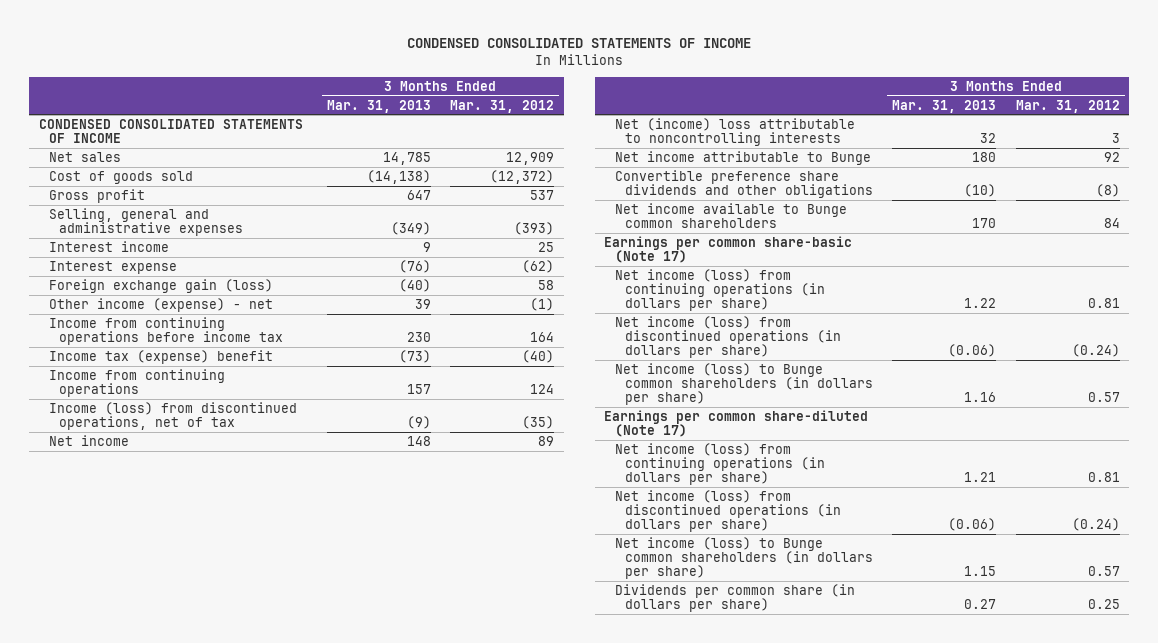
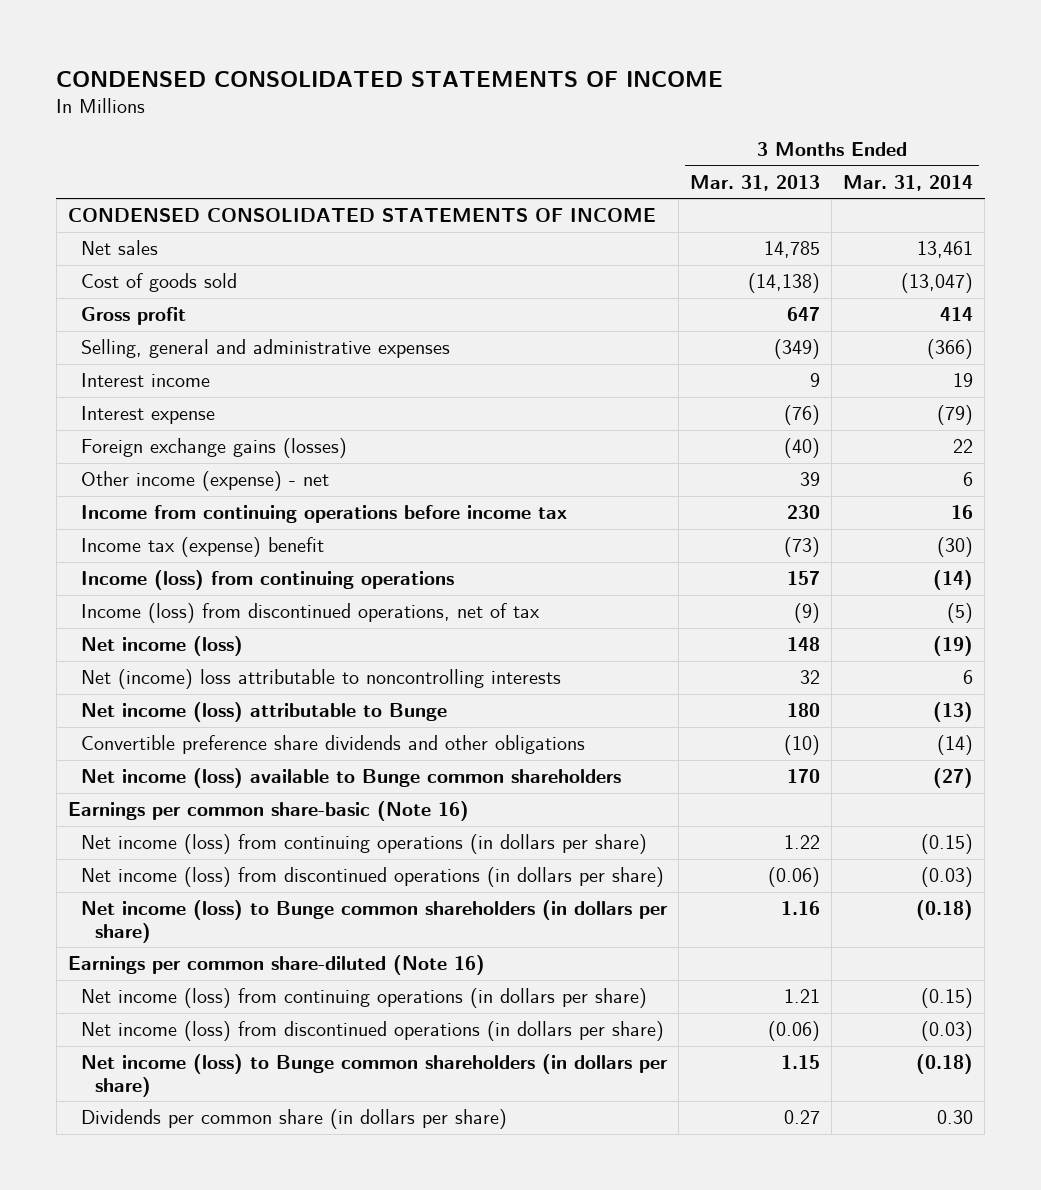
- | 3 Months Ended Mar. 31, 2013 | 3 Months Ended Mar. 31, 2012
+ | 3 Months Ended Mar. 31, 2013 | 3 Months Ended Mar. 31, 2014
- Foreign exchange gain (loss) | (40) | 58
+ Foreign exchange gains (losses) | (40) | 22
- Income from continuing operations | 157 | 124
+ Income (loss) from continuing operations | 157 | (14)
- Net income | 148 | 89
+ Net income (loss) | 148 | (19)
- Net income attributable to Bunge | 180 | 92
+ Net income (loss) attributable to Bunge | 180 | (13)
- Net income available to Bunge common shareholders | 170 | 84
- Earnings per common share-basic (Note 17)
+ Net income (loss) available to Bunge common shareholders | 170 | (27)
+ Earnings per common share-basic (Note 16)
- Earnings per common share-diluted (Note 17)
+ Earnings per common share-diluted (Note 16)

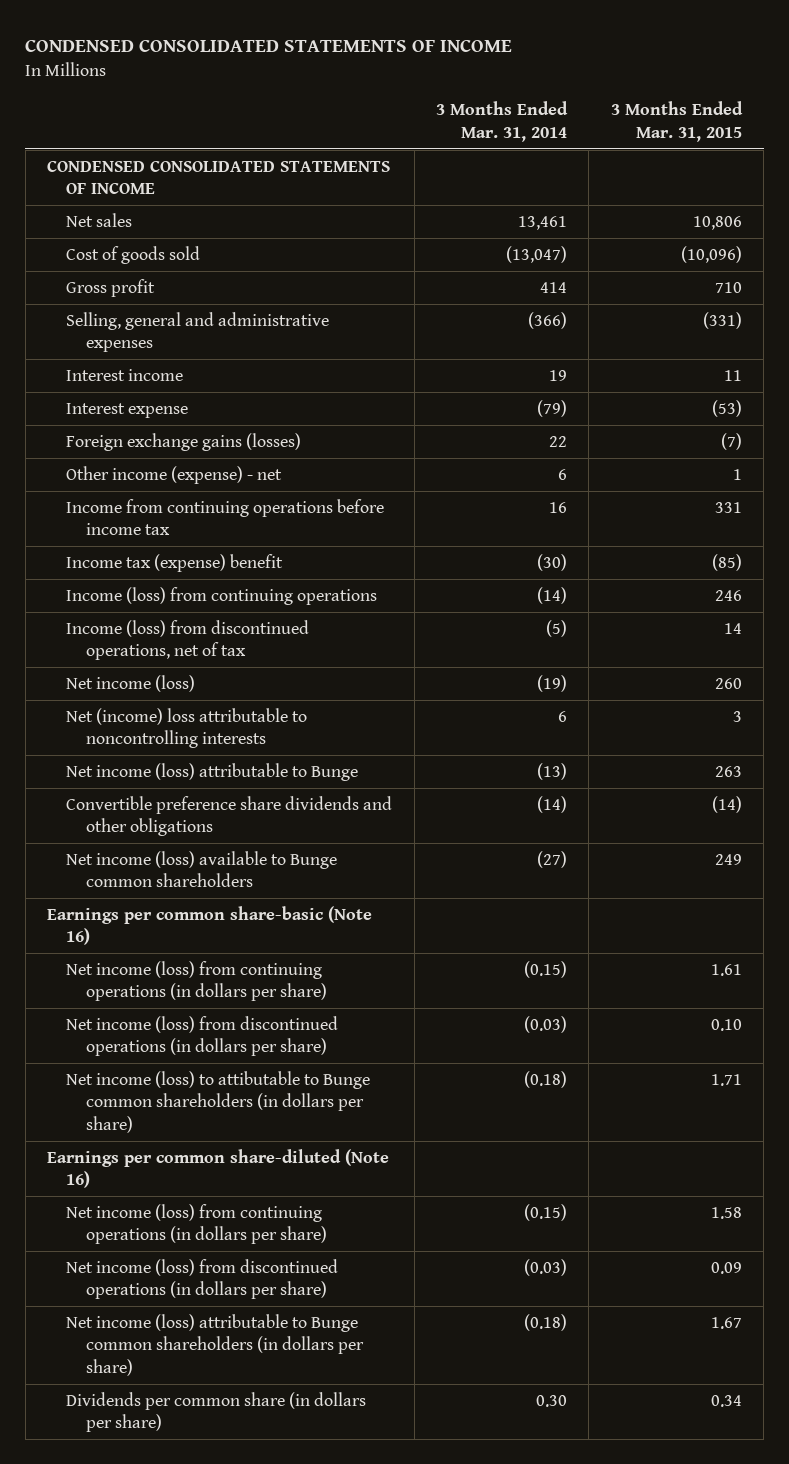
- | 3 Months Ended Mar. 31, 2013 | 3 Months Ended Mar. 31, 2014
+ | 3 Months Ended Mar. 31, 2014 | 3 Months Ended Mar. 31, 2015
- Net income (loss) to Bunge common shareholders (in dollars per share) | 1.16 | (0.18)
+ Net income (loss) to attibutable to Bunge common shareholders (in dollars per share) | (0.18) | 1.71
- Net income (loss) to Bunge common shareholders (in dollars per share) | 1.15 | (0.18)
+ Net income (loss) attributable to Bunge common shareholders (in dollars per share) | (0.18) | 1.67

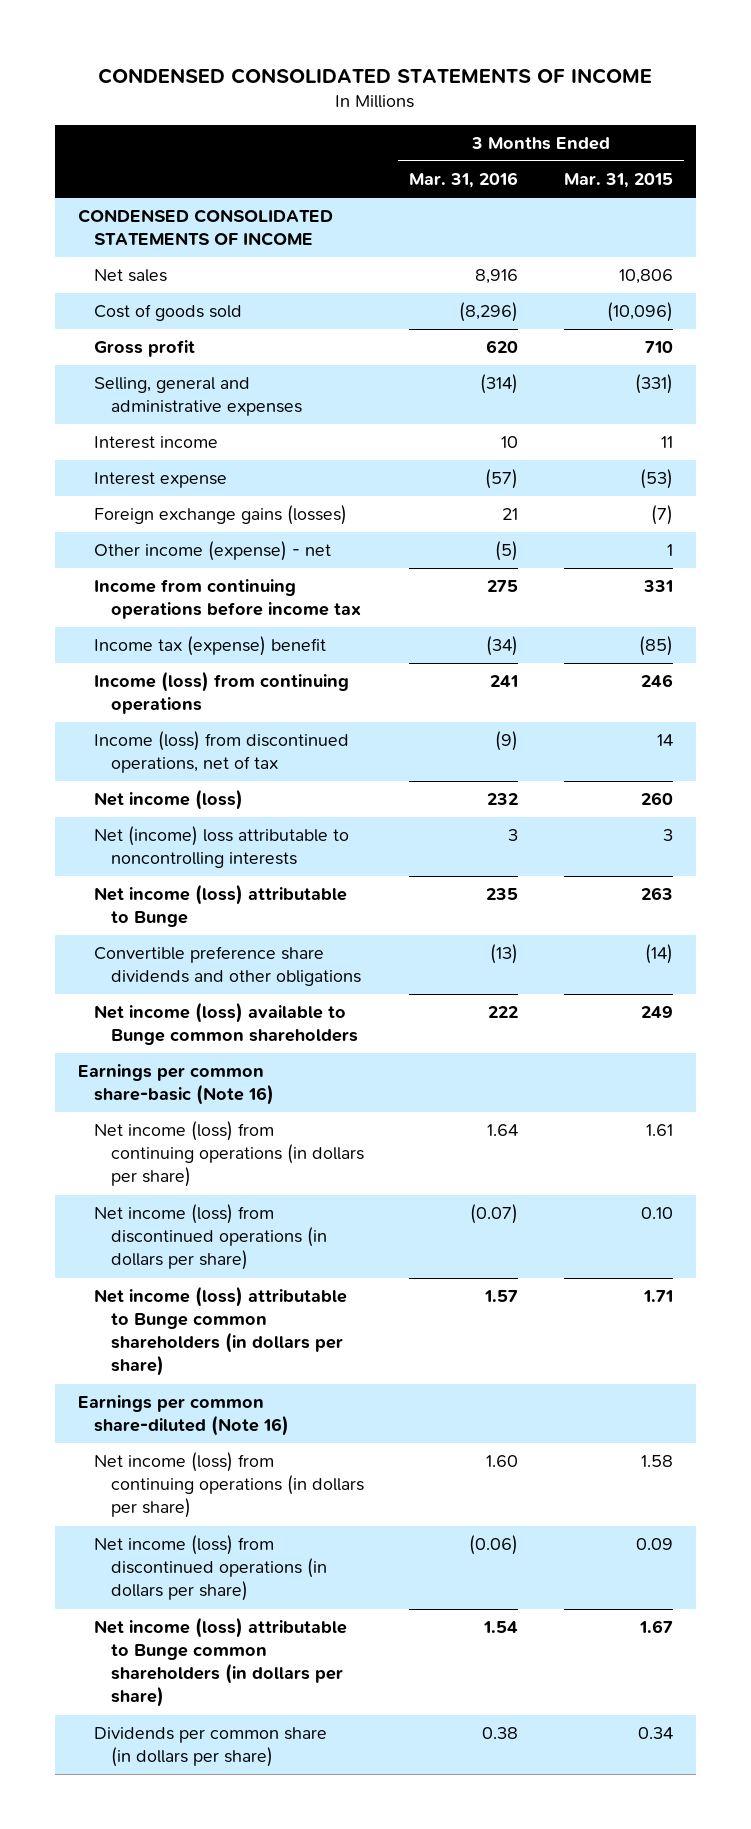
- | 3 Months Ended Mar. 31, 2014 | 3 Months Ended Mar. 31, 2015
+ | 3 Months Ended Mar. 31, 2016 | 3 Months Ended Mar. 31, 2015
- Net income (loss) to attibutable to Bunge common shareholders (in dollars per share) | (0.18) | 1.71
+ Net income (loss) attributable to Bunge common shareholders (in dollars per share) | 1.57 | 1.71

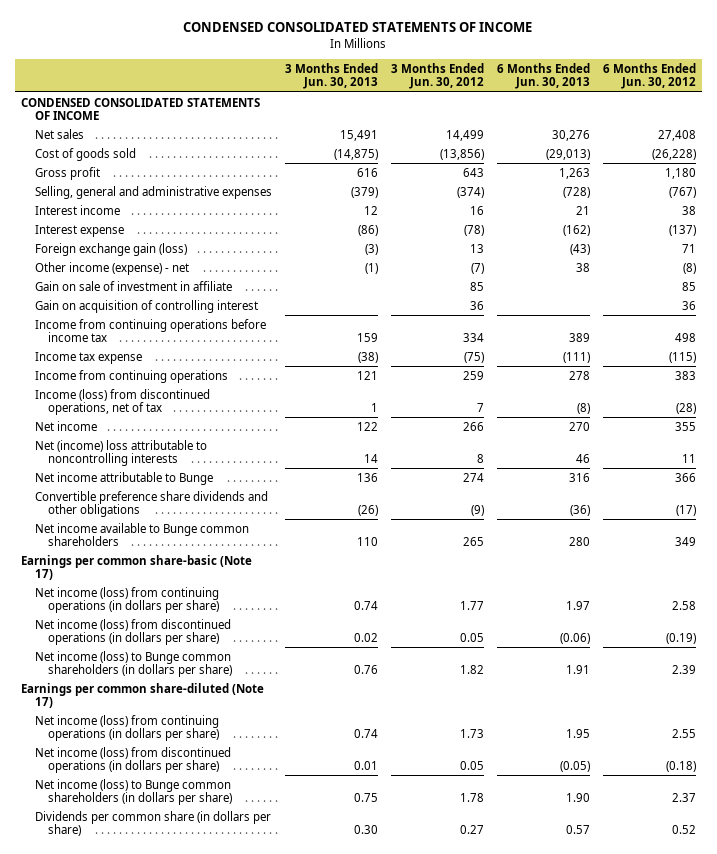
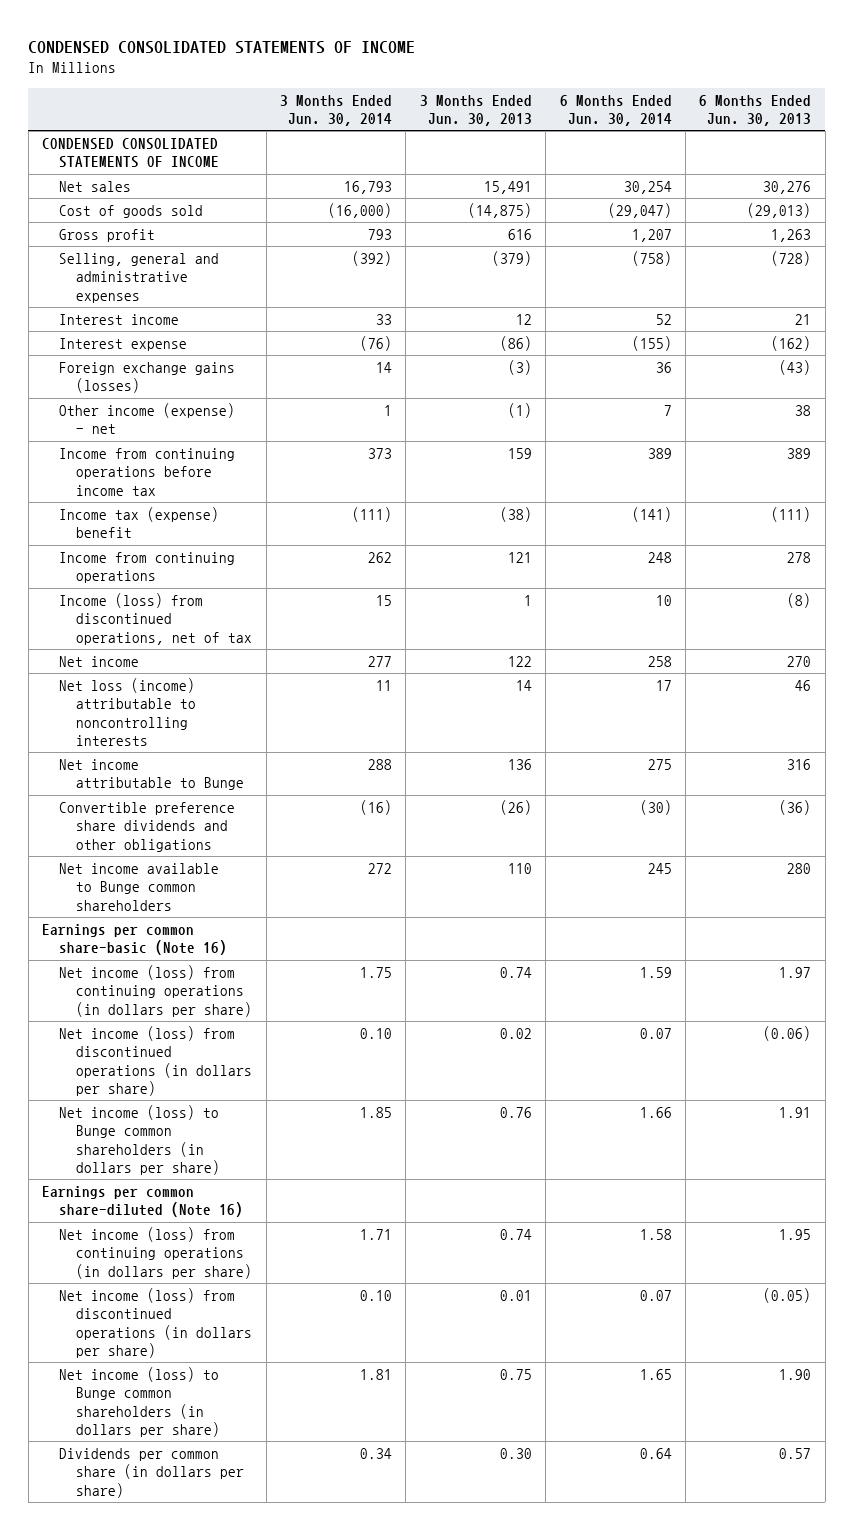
- | 3 Months Ended Jun. 30, 2013 | 3 Months Ended Jun. 30, 2012 | 6 Months Ended Jun. 30, 2013 | 6 Months Ended Jun. 30, 2012
+ | 3 Months Ended Jun. 30, 2014 | 3 Months Ended Jun. 30, 2013 | 6 Months Ended Jun. 30, 2014 | 6 Months Ended Jun. 30, 2013
- Foreign exchange gain (loss) | (3) | 13 | (43) | 71
+ Foreign exchange gains (losses) | 14 | (3) | 36 | (43)
- Gain on sale of investment in affiliate | | 85 | | 85
- Gain on acquisition of controlling interest | | 36 | | 36
- Income tax expense | (38) | (75) | (111) | (115)
+ Income tax (expense) benefit | (111) | (38) | (141) | (111)
- Net (income) loss attributable to noncontrolling interests | 14 | 8 | 46 | 11
+ Net loss (income) attributable to noncontrolling interests | 11 | 14 | 17 | 46
- Earnings per common share-basic (Note 17)
+ Earnings per common share-basic (Note 16)
- Earnings per common share-diluted (Note 17)
+ Earnings per common share-diluted (Note 16)

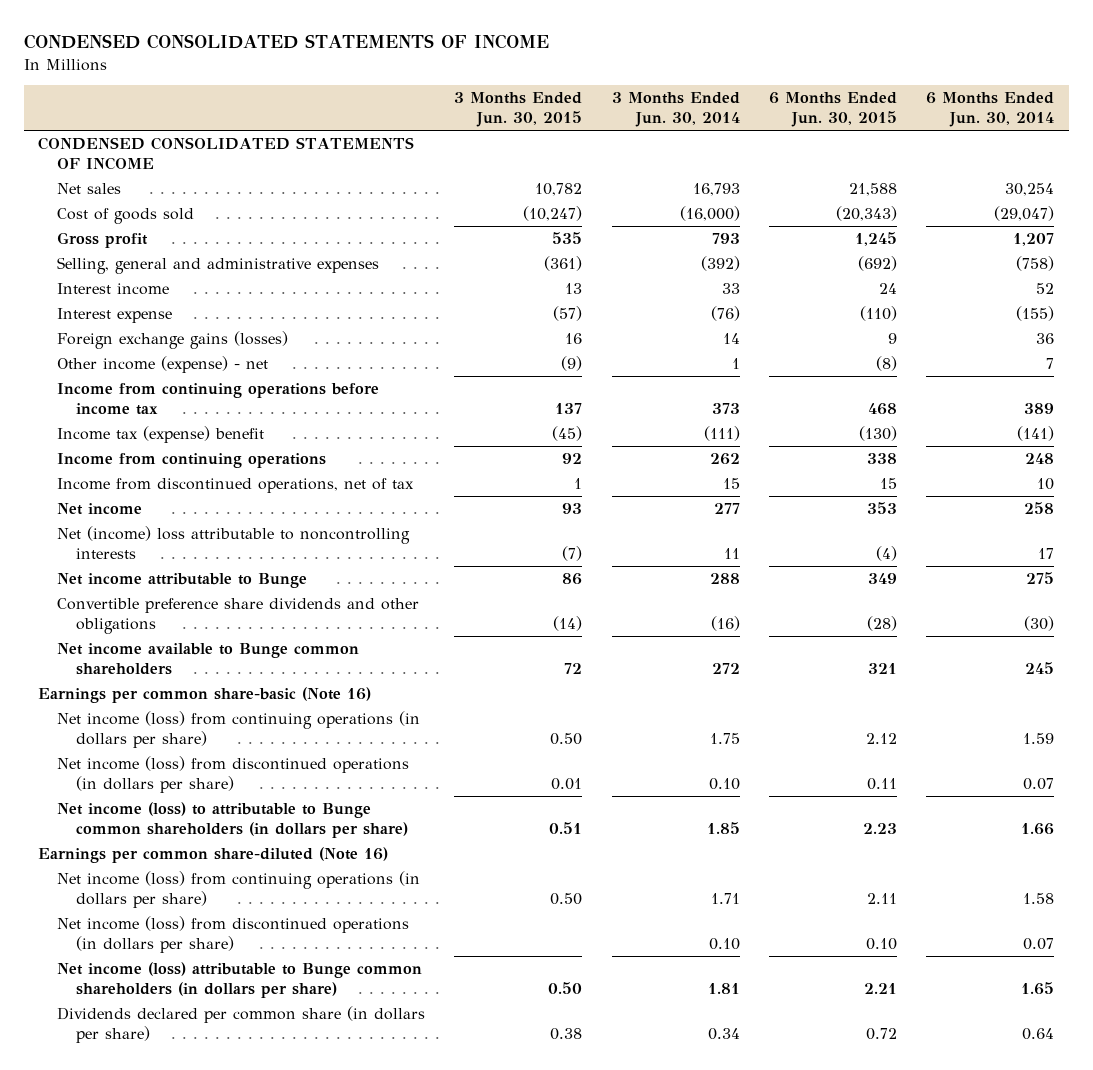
- | 3 Months Ended Jun. 30, 2014 | 3 Months Ended Jun. 30, 2013 | 6 Months Ended Jun. 30, 2014 | 6 Months Ended Jun. 30, 2013
+ | 3 Months Ended Jun. 30, 2015 | 3 Months Ended Jun. 30, 2014 | 6 Months Ended Jun. 30, 2015 | 6 Months Ended Jun. 30, 2014
- Income (loss) from discontinued operations, net of tax | 15 | 1 | 10 | (8)
+ Income from discontinued operations, net of tax | 1 | 15 | 15 | 10
- Net loss (income) attributable to noncontrolling interests | 11 | 14 | 17 | 46
+ Net (income) loss attributable to noncontrolling interests | (7) | 11 | (4) | 17
- Net income (loss) to Bunge common shareholders (in dollars per share) | 1.85 | 0.76 | 1.66 | 1.91
+ Net income (loss) to attributable to Bunge common shareholders (in dollars per share) | 0.51 | 1.85 | 2.23 | 1.66
- Net income (loss) to Bunge common shareholders (in dollars per share) | 1.81 | 0.75 | 1.65 | 1.90
- Dividends per common share (in dollars per share) | 0.34 | 0.30 | 0.64 | 0.57
+ Net income (loss) attributable to Bunge common shareholders (in dollars per share) | 0.50 | 1.81 | 2.21 | 1.65
+ Dividends declared per common share (in dollars per share) | 0.38 | 0.34 | 0.72 | 0.64

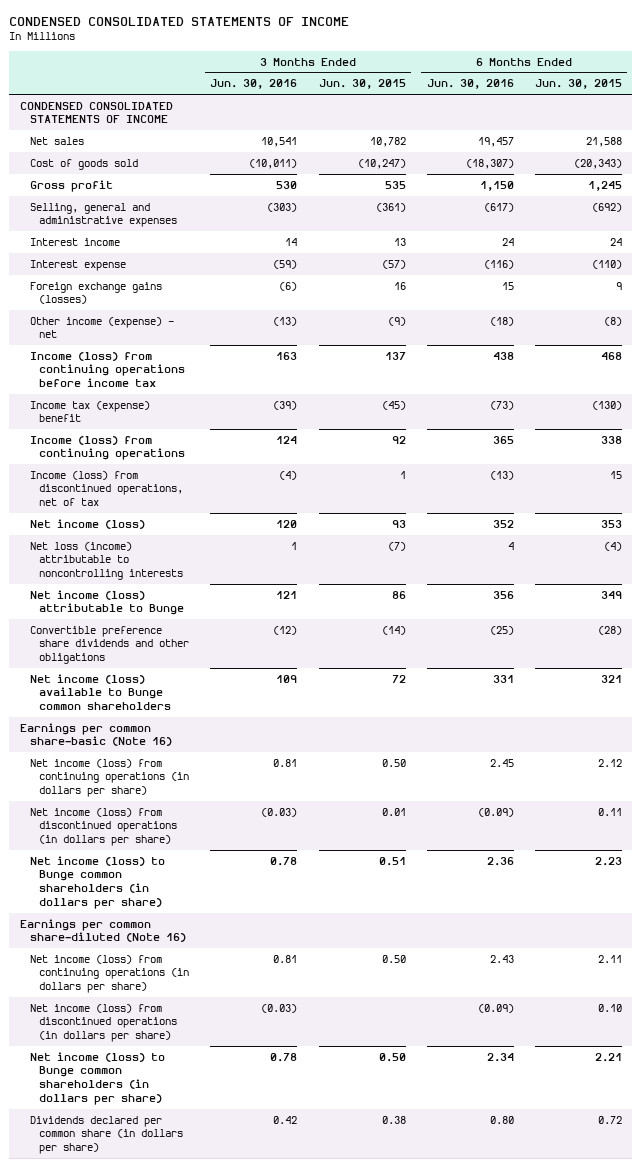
- | 3 Months Ended Jun. 30, 2015 | 3 Months Ended Jun. 30, 2014 | 6 Months Ended Jun. 30, 2015 | 6 Months Ended Jun. 30, 2014
+ | 3 Months Ended Jun. 30, 2016 | 3 Months Ended Jun. 30, 2015 | 6 Months Ended Jun. 30, 2016 | 6 Months Ended Jun. 30, 2015
- Income from continuing operations before income tax | 137 | 373 | 468 | 389
+ Income (loss) from continuing operations before income tax | 163 | 137 | 438 | 468
- Income from continuing operations | 92 | 262 | 338 | 248
- Income from discontinued operations, net of tax | 1 | 15 | 15 | 10
- Net income | 93 | 277 | 353 | 258
- Net (income) loss attributable to noncontrolling interests | (7) | 11 | (4) | 17
- Net income attributable to Bunge | 86 | 288 | 349 | 275
+ Income (loss) from continuing operations | 124 | 92 | 365 | 338
+ Income (loss) from discontinued operations, net of tax | (4) | 1 | (13) | 15
+ Net income (loss) | 120 | 93 | 352 | 353
+ Net loss (income) attributable to noncontrolling interests | 1 | (7) | 4 | (4)
+ Net income (loss) attributable to Bunge | 121 | 86 | 356 | 349
- Net income available to Bunge common shareholders | 72 | 272 | 321 | 245
+ Net income (loss) available to Bunge common shareholders | 109 | 72 | 331 | 321
- Net income (loss) to attributable to Bunge common shareholders (in dollars per share) | 0.51 | 1.85 | 2.23 | 1.66
+ Net income (loss) to Bunge common shareholders (in dollars per share) | 0.78 | 0.51 | 2.36 | 2.23
- Net income (loss) attributable to Bunge common shareholders (in dollars per share) | 0.50 | 1.81 | 2.21 | 1.65
+ Net income (loss) to Bunge common shareholders (in dollars per share) | 0.78 | 0.50 | 2.34 | 2.21

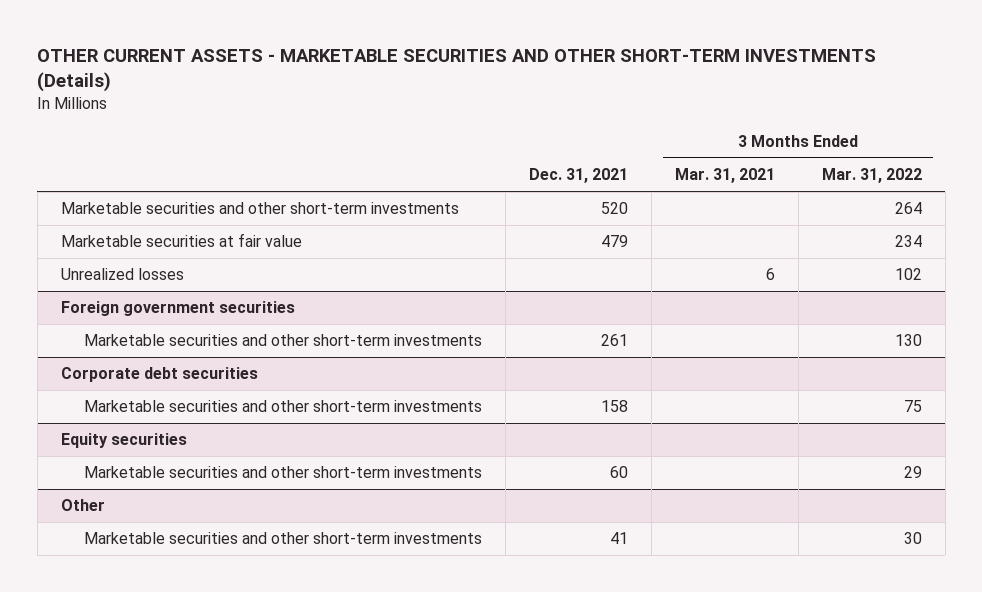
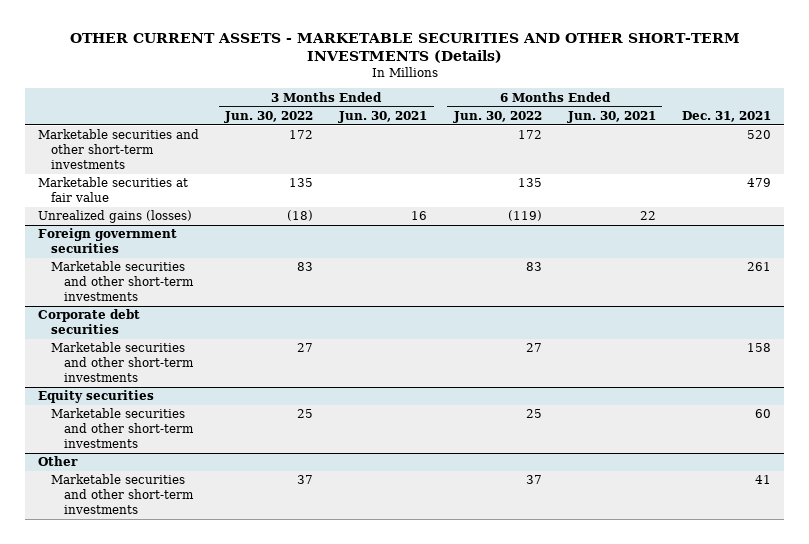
- | Dec. 31, 2021 | 3 Months Ended Mar. 31, 2021 | 3 Months Ended Mar. 31, 2022
+ | 3 Months Ended Jun. 30, 2022 | 3 Months Ended Jun. 30, 2021 | 6 Months Ended Jun. 30, 2022 | 6 Months Ended Jun. 30, 2021 | Dec. 31, 2021
- Unrealized losses | | 6 | 102
+ Unrealized gains (losses) | (18) | 16 | (119) | 22 |

